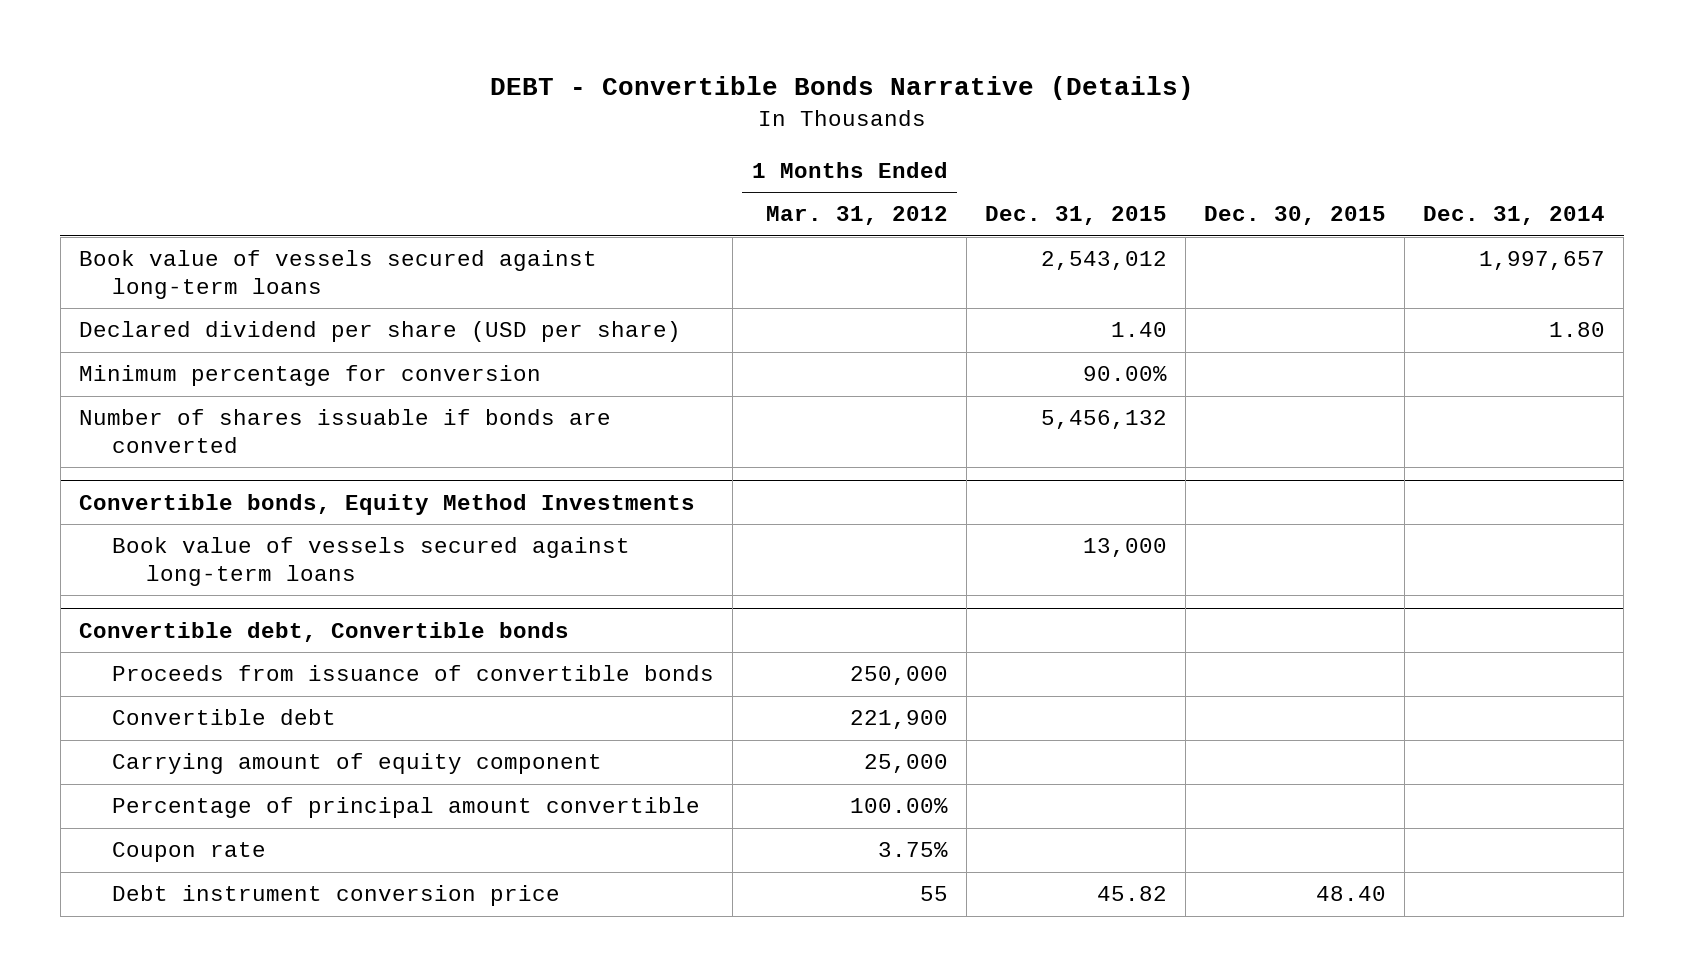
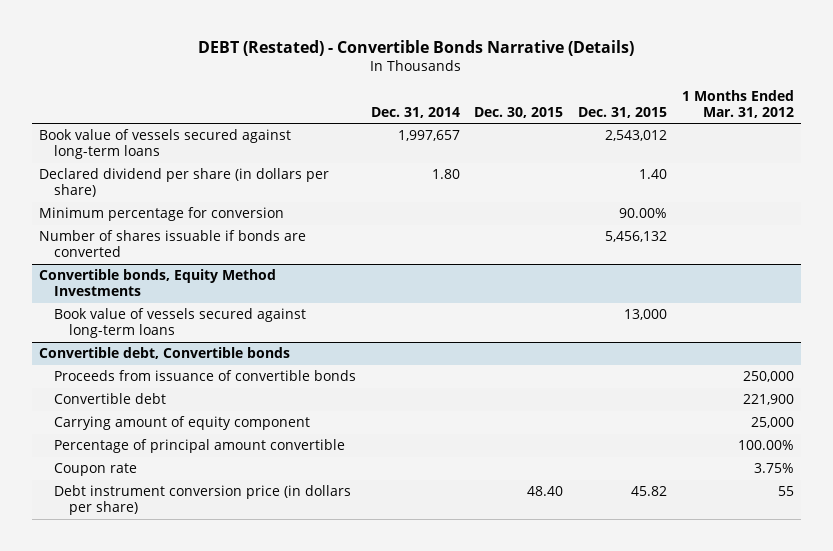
- DEBT - Convertible Bonds Narrative (Details)
+ DEBT (Restated) - Convertible Bonds Narrative (Details)
- | 1 Months Ended Mar. 31, 2012 | Dec. 31, 2015 | Dec. 30, 2015 | Dec. 31, 2014
+ | Dec. 31, 2014 | Dec. 30, 2015 | Dec. 31, 2015 | 1 Months Ended Mar. 31, 2012
- Declared dividend per share (USD per share) | | 1.40 | | 1.80
+ Declared dividend per share (in dollars per share) | 1.80 | | 1.40 |
@ Convertible debt, Convertible bonds
- Debt instrument conversion price | 55 | 45.82 | 48.40 |
+ Debt instrument conversion price (in dollars per share) | | 48.40 | 45.82 | 55

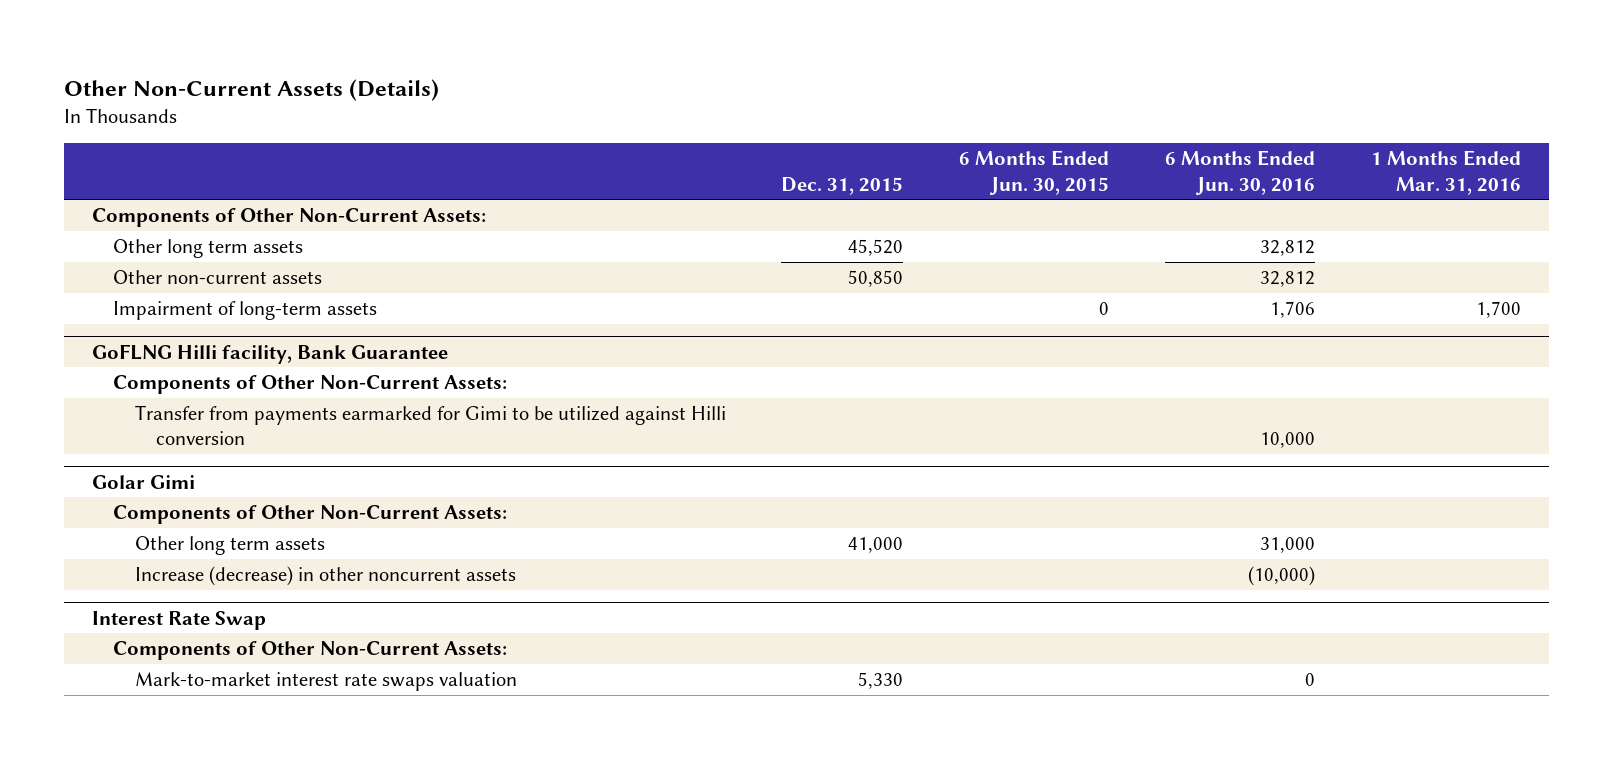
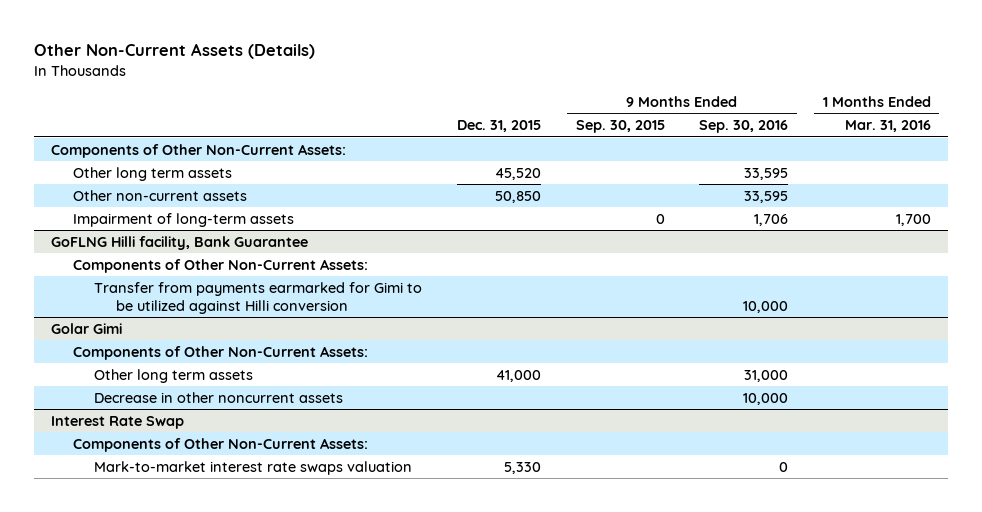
- | Dec. 31, 2015 | 6 Months Ended Jun. 30, 2015 | 6 Months Ended Jun. 30, 2016 | 1 Months Ended Mar. 31, 2016
+ | Dec. 31, 2015 | 9 Months Ended Sep. 30, 2015 | 9 Months Ended Sep. 30, 2016 | 1 Months Ended Mar. 31, 2016
@ Golar Gimi
- Increase (decrease) in other noncurrent assets | | | (10,000) |
+ Decrease in other noncurrent assets | | | 10,000 |

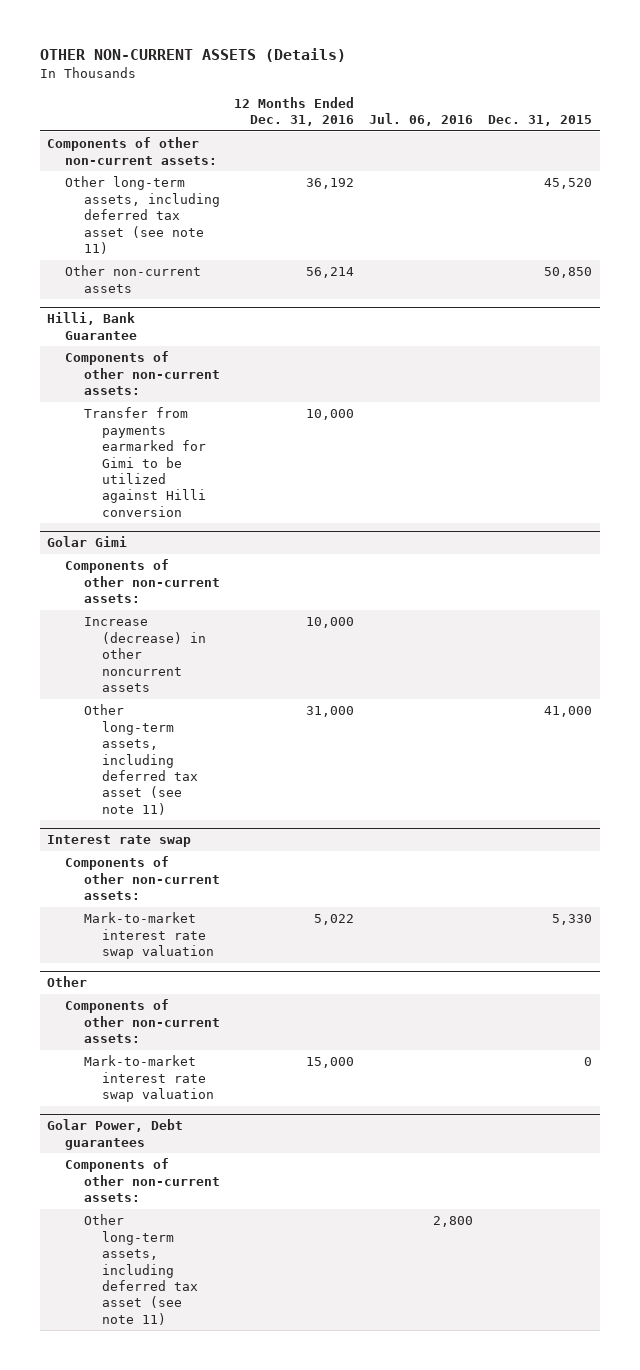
- Other Non-Current Assets (Details)
+ OTHER NON-CURRENT ASSETS (Details)
- | Dec. 31, 2015 | 9 Months Ended Sep. 30, 2015 | 9 Months Ended Sep. 30, 2016 | 1 Months Ended Mar. 31, 2016
+ | 12 Months Ended Dec. 31, 2016 | Jul. 06, 2016 | Dec. 31, 2015
- Components of Other Non-Current Assets:
- Other long term assets | 45,520 | | 33,595 |
+ Components of other non-current assets:
+ Other long-term assets, including deferred tax asset (see note 11) | 36,192 | | 45,520
- Impairment of long-term assets | | 0 | 1,706 | 1,700
- GoFLNG Hilli facility, Bank Guarantee
- Components of Other Non-Current Assets:
+ Hilli, Bank Guarantee
+ Components of other non-current assets:
@ Golar Gimi
- Components of Other Non-Current Assets:
- Other long term assets | 41,000 | | 31,000 |
- Decrease in other noncurrent assets | | | 10,000 |
- Interest Rate Swap
- Components of Other Non-Current Assets:
- Mark-to-market interest rate swaps valuation | 5,330 | | 0 |
@ Golar Gimi
+ Components of other non-current assets:
+ Increase (decrease) in other noncurrent assets | 10,000 | |
+ Other long-term assets, including deferred tax asset (see note 11) | 31,000 | | 41,000
+ Interest rate swap
+ Components of other non-current assets:
+ Mark-to-market interest rate swap valuation | 5,022 | | 5,330
+ Other
+ Components of other non-current assets:
+ Mark-to-market interest rate swap valuation | 15,000 | | 0
+ Golar Power, Debt guarantees
+ Components of other non-current assets:
+ Other long-term assets, including deferred tax asset (see note 11) | | 2,800 |

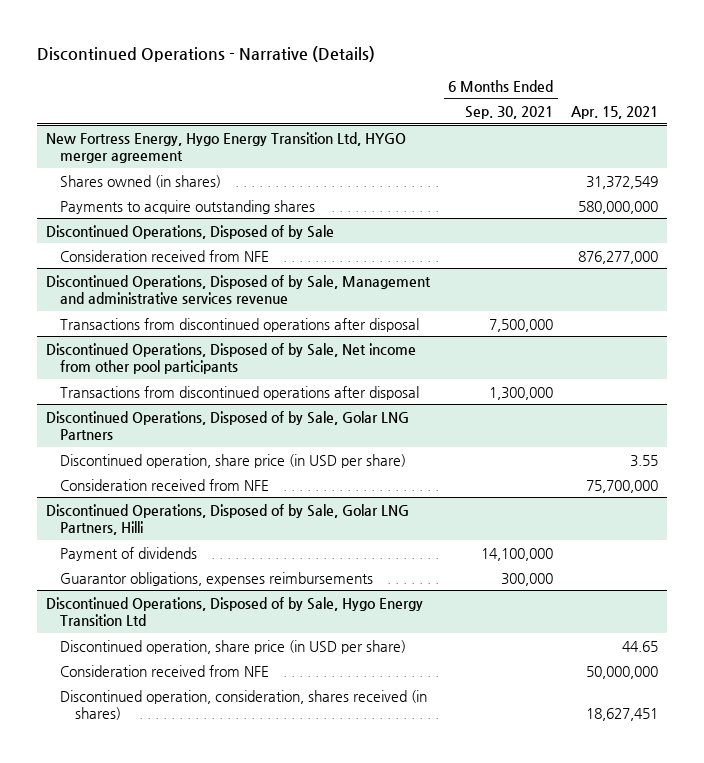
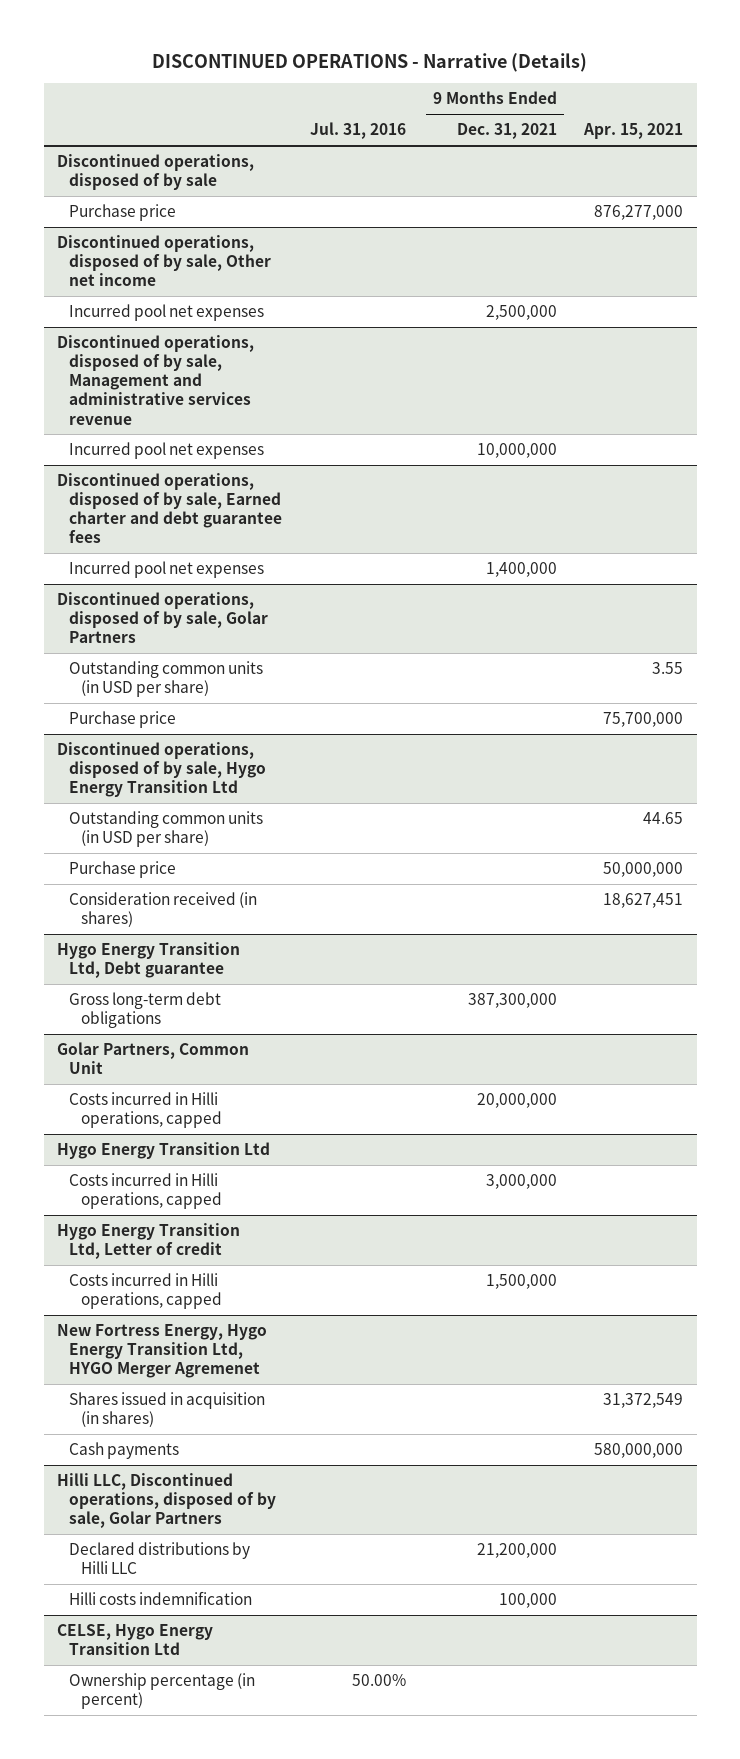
- Discontinued Operations - Narrative (Details)
+ DISCONTINUED OPERATIONS - Narrative (Details)
- | 6 Months Ended Sep. 30, 2021 | Apr. 15, 2021
+ | Jul. 31, 2016 | 9 Months Ended Dec. 31, 2021 | Apr. 15, 2021
- New Fortress Energy, Hygo Energy Transition Ltd, HYGO merger agreement
- Shares owned (in shares) | | 31,372,549
- Payments to acquire outstanding shares | | 580,000,000
- Discontinued Operations, Disposed of by Sale
- Consideration received from NFE | | 876,277,000
- Discontinued Operations, Disposed of by Sale, Management and administrative services revenue
- Transactions from discontinued operations after disposal | 7,500,000 |
- Discontinued Operations, Disposed of by Sale, Net income from other pool participants
- Transactions from discontinued operations after disposal | 1,300,000 |
- Discontinued Operations, Disposed of by Sale, Golar LNG Partners
- Discontinued operation, share price (in USD per share) | | 3.55
- Consideration received from NFE | | 75,700,000
- Discontinued Operations, Disposed of by Sale, Golar LNG Partners, Hilli
- Payment of dividends | 14,100,000 |
- Guarantor obligations, expenses reimbursements | 300,000 |
- Discontinued Operations, Disposed of by Sale, Hygo Energy Transition Ltd
- Discontinued operation, share price (in USD per share) | | 44.65
- Consideration received from NFE | | 50,000,000
- Discontinued operation, consideration, shares received (in shares) | | 18,627,451
+ Discontinued operations, disposed of by sale
+ Purchase price | | | 876,277,000
+ Discontinued operations, disposed of by sale, Other net income
+ Incurred pool net expenses | | 2,500,000 |
+ Discontinued operations, disposed of by sale, Management and administrative services revenue
+ Incurred pool net expenses | | 10,000,000 |
+ Discontinued operations, disposed of by sale, Earned charter and debt guarantee fees
+ Incurred pool net expenses | | 1,400,000 |
+ Discontinued operations, disposed of by sale, Golar Partners
+ Outstanding common units (in USD per share) | | | 3.55
+ Purchase price | | | 75,700,000
+ Discontinued operations, disposed of by sale, Hygo Energy Transition Ltd
+ Outstanding common units (in USD per share) | | | 44.65
+ Purchase price | | | 50,000,000
+ Consideration received (in shares) | | | 18,627,451
+ Hygo Energy Transition Ltd, Debt guarantee
+ Gross long-term debt obligations | | 387,300,000 |
+ Golar Partners, Common Unit
+ Costs incurred in Hilli operations, capped | | 20,000,000 |
+ Hygo Energy Transition Ltd
+ Costs incurred in Hilli operations, capped | | 3,000,000 |
+ Hygo Energy Transition Ltd, Letter of credit
+ Costs incurred in Hilli operations, capped | | 1,500,000 |
+ New Fortress Energy, Hygo Energy Transition Ltd, HYGO Merger Agremenet
+ Shares issued in acquisition (in shares) | | | 31,372,549
+ Cash payments | | | 580,000,000
+ Hilli LLC, Discontinued operations, disposed of by sale, Golar Partners
+ Declared distributions by Hilli LLC | | 21,200,000 |
+ Hilli costs indemnification | | 100,000 |
+ CELSE, Hygo Energy Transition Ltd
+ Ownership percentage (in percent) | 50.00% | |

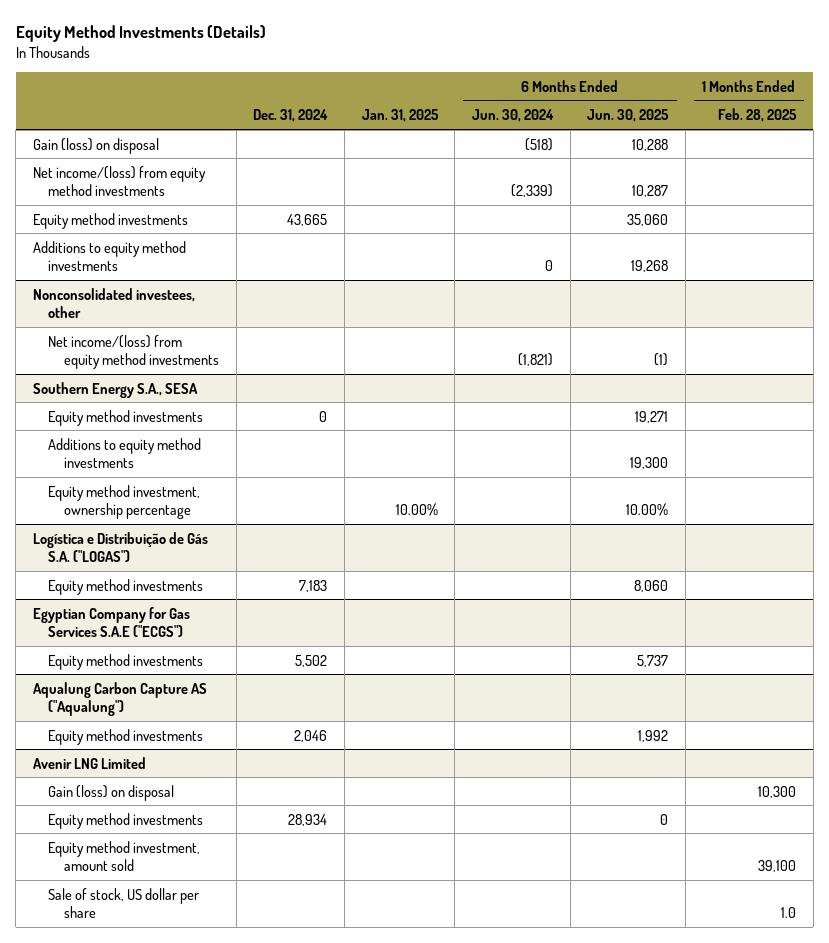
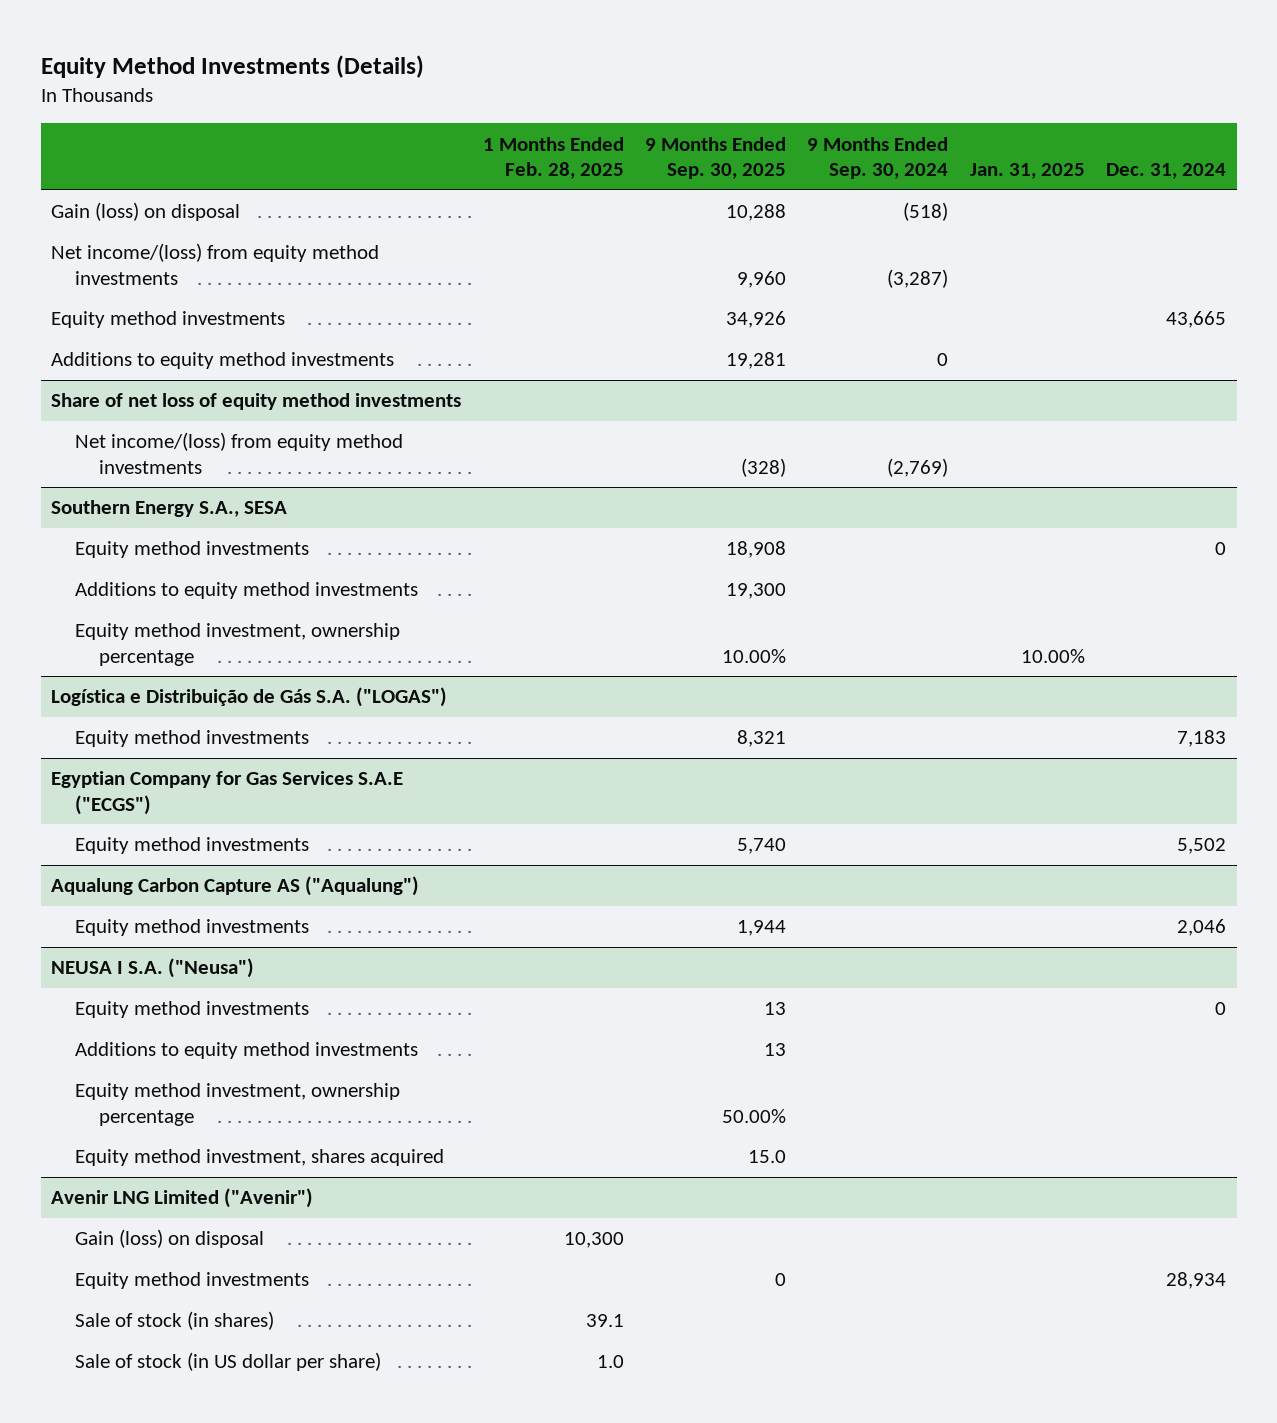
- | Dec. 31, 2024 | Jan. 31, 2025 | 6 Months Ended Jun. 30, 2024 | 6 Months Ended Jun. 30, 2025 | 1 Months Ended Feb. 28, 2025
+ | 1 Months Ended Feb. 28, 2025 | 9 Months Ended Sep. 30, 2025 | 9 Months Ended Sep. 30, 2024 | Jan. 31, 2025 | Dec. 31, 2024
- Nonconsolidated investees, other
+ Share of net loss of equity method investments
- Avenir LNG Limited
+ NEUSA I S.A. ("Neusa")
+ Equity method investments | | 13 | | | 0
+ Additions to equity method investments | | 13 | | |
+ Equity method investment, ownership percentage | | 50.00% | | |
+ Equity method investment, shares acquired | | 15.0 | | |
+ Avenir LNG Limited ("Avenir")
- Equity method investment, amount sold | | | | | 39,100
- Sale of stock, US dollar per share | | | | | 1.0
+ Sale of stock (in shares) | 39.1 | | | |
+ Sale of stock (in US dollar per share) | 1.0 | | | |

